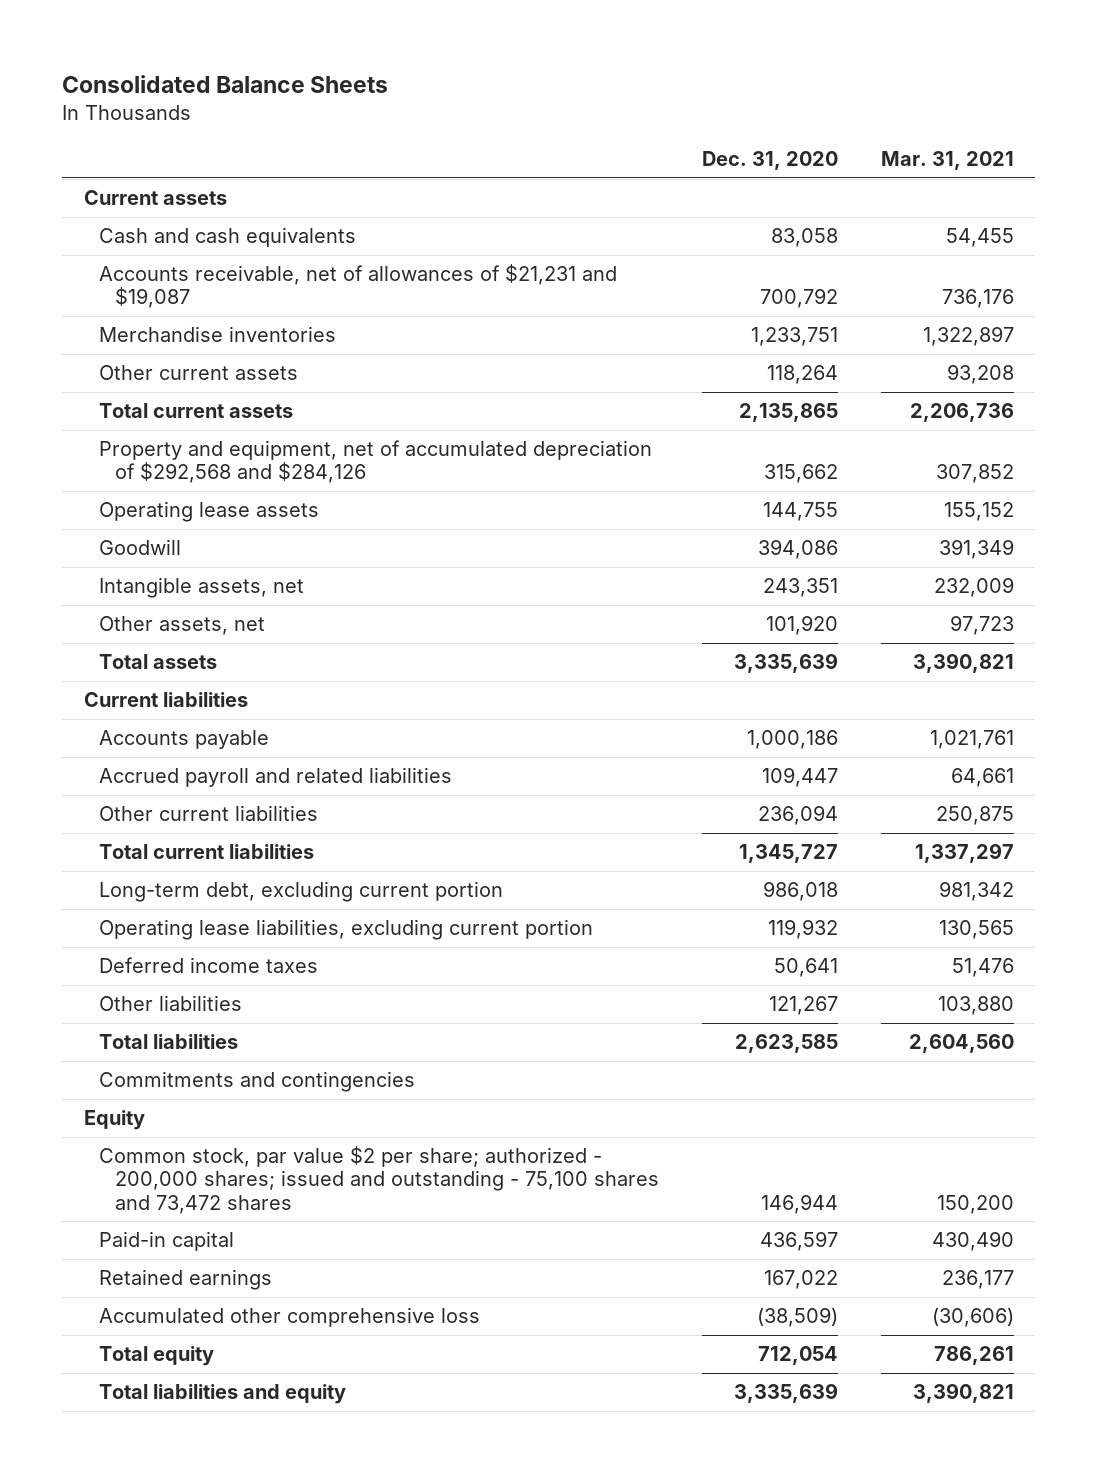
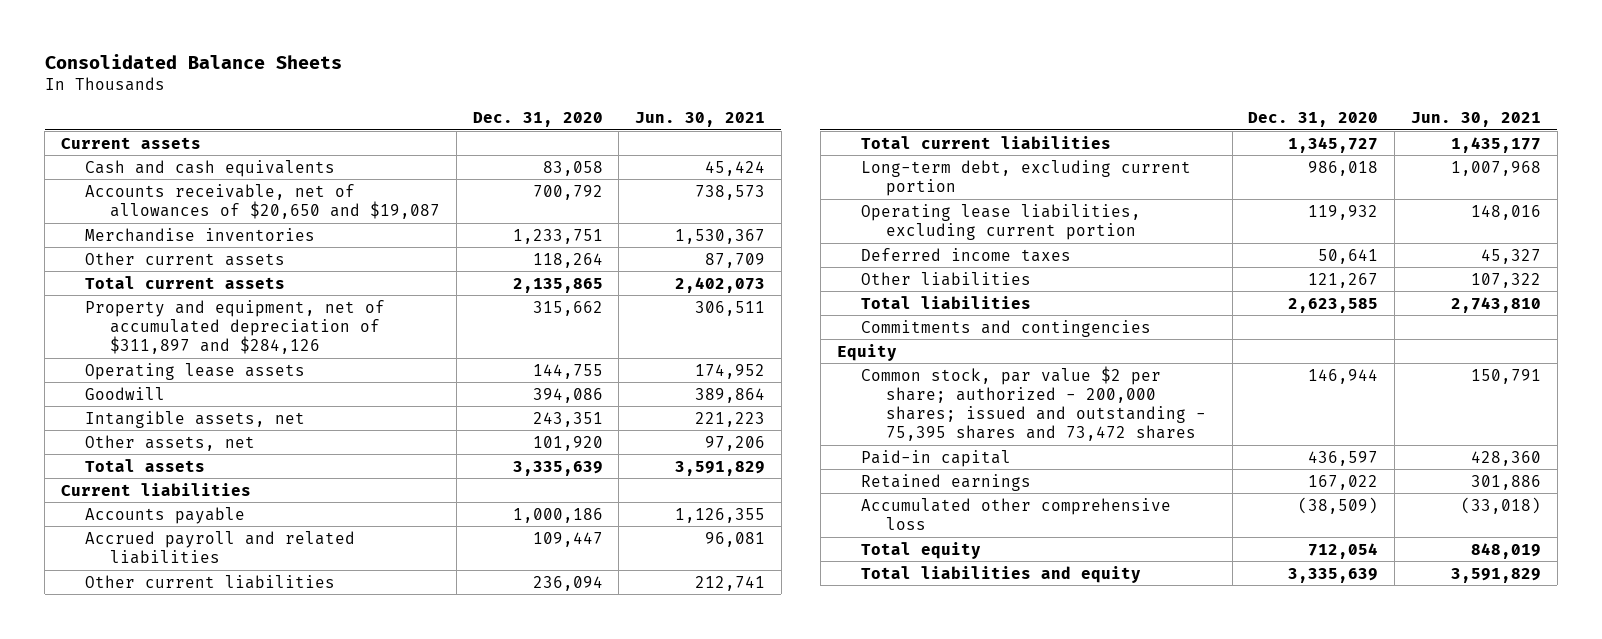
- | Dec. 31, 2020 | Mar. 31, 2021
+ | Dec. 31, 2020 | Jun. 30, 2021
- Accounts receivable, net of allowances of $21,231 and $19,087 | 700,792 | 736,176
+ Accounts receivable, net of allowances of $20,650 and $19,087 | 700,792 | 738,573
- Property and equipment, net of accumulated depreciation of $292,568 and $284,126 | 315,662 | 307,852
+ Property and equipment, net of accumulated depreciation of $311,897 and $284,126 | 315,662 | 306,511
- Common stock, par value $2 per share; authorized - 200,000 shares; issued and outstanding - 75,100 shares and 73,472 shares | 146,944 | 150,200
+ Common stock, par value $2 per share; authorized - 200,000 shares; issued and outstanding - 75,395 shares and 73,472 shares | 146,944 | 150,791

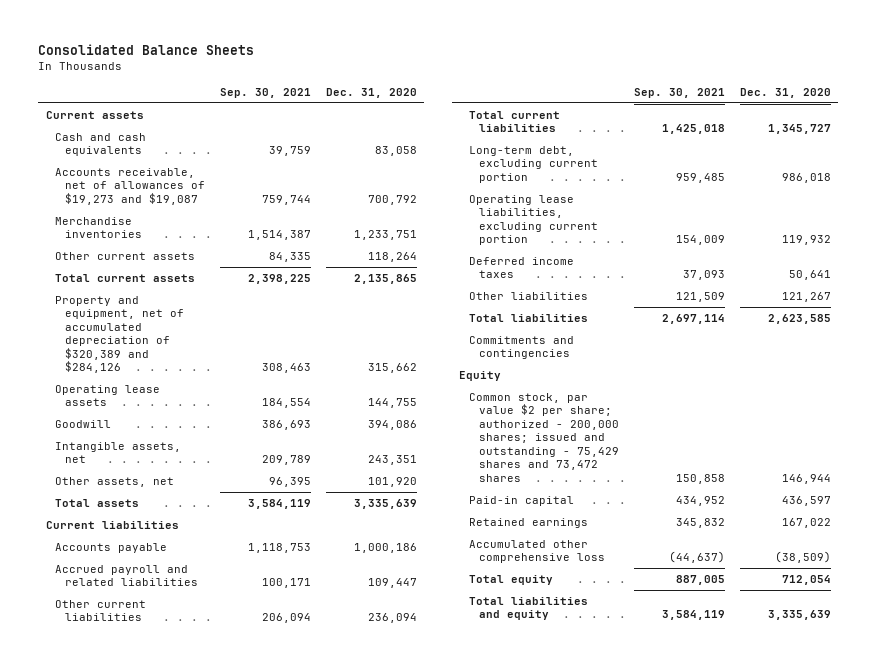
- | Dec. 31, 2020 | Jun. 30, 2021
+ | Sep. 30, 2021 | Dec. 31, 2020
- Accounts receivable, net of allowances of $20,650 and $19,087 | 700,792 | 738,573
+ Accounts receivable, net of allowances of $19,273 and $19,087 | 759,744 | 700,792
- Property and equipment, net of accumulated depreciation of $311,897 and $284,126 | 315,662 | 306,511
+ Property and equipment, net of accumulated depreciation of $320,389 and $284,126 | 308,463 | 315,662
- Common stock, par value $2 per share; authorized - 200,000 shares; issued and outstanding - 75,395 shares and 73,472 shares | 146,944 | 150,791
+ Common stock, par value $2 per share; authorized - 200,000 shares; issued and outstanding - 75,429 shares and 73,472 shares | 150,858 | 146,944

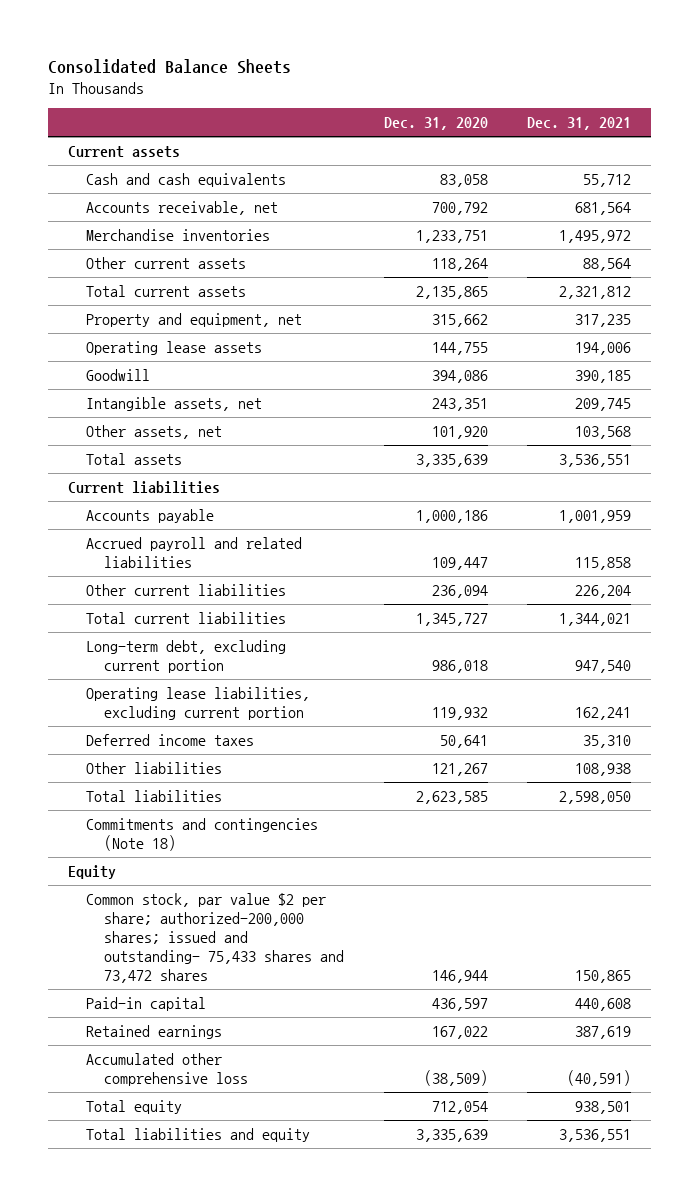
- | Sep. 30, 2021 | Dec. 31, 2020
+ | Dec. 31, 2020 | Dec. 31, 2021
- Accounts receivable, net of allowances of $19,273 and $19,087 | 759,744 | 700,792
+ Accounts receivable, net | 700,792 | 681,564
- Property and equipment, net of accumulated depreciation of $320,389 and $284,126 | 308,463 | 315,662
+ Property and equipment, net | 315,662 | 317,235
- Commitments and contingencies
+ Commitments and contingencies (Note 18)
- Common stock, par value $2 per share; authorized - 200,000 shares; issued and outstanding - 75,429 shares and 73,472 shares | 150,858 | 146,944
+ Common stock, par value $2 per share; authorized-200,000 shares; issued and outstanding- 75,433 shares and 73,472 shares | 146,944 | 150,865

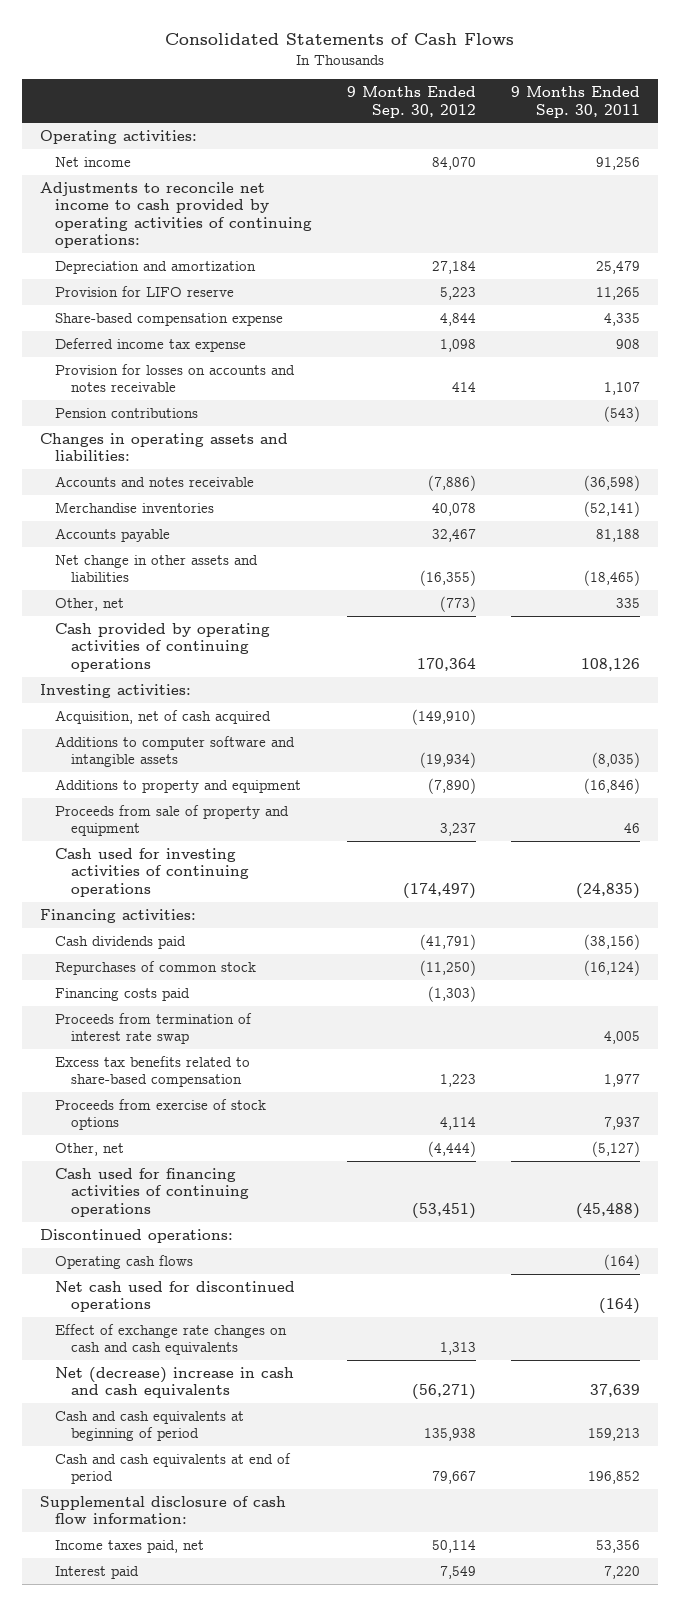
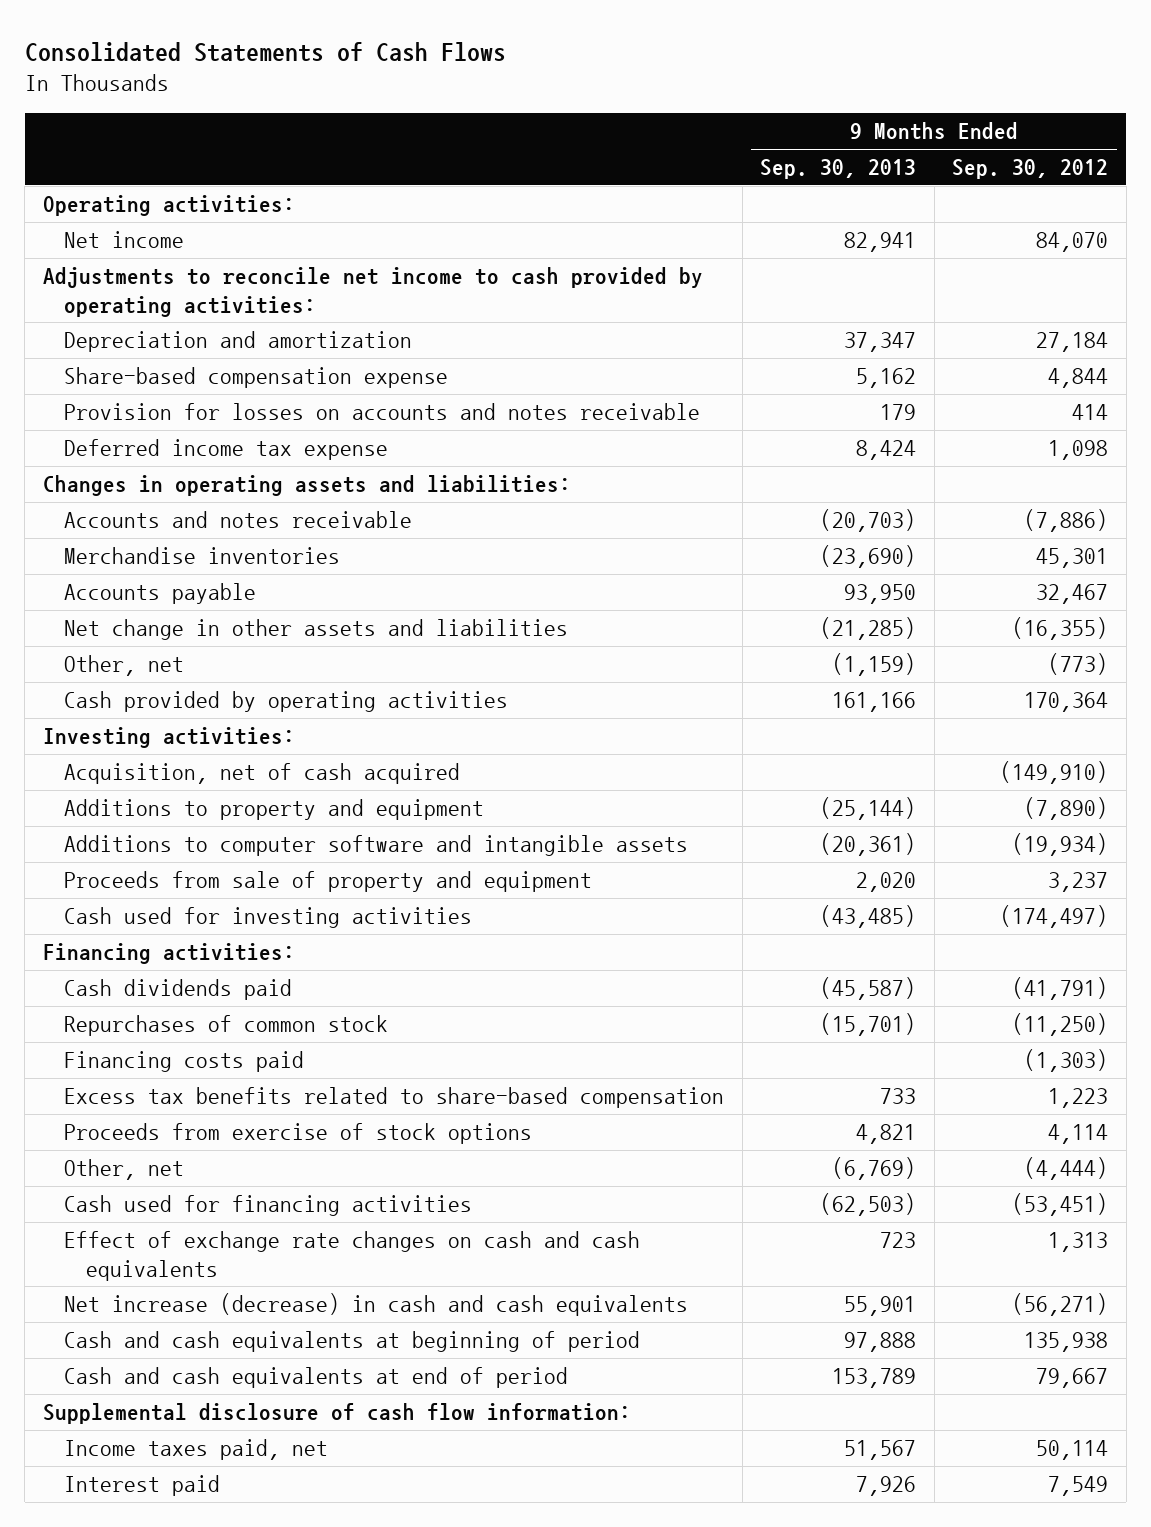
- | 9 Months Ended Sep. 30, 2012 | 9 Months Ended Sep. 30, 2011
+ | 9 Months Ended Sep. 30, 2013 | 9 Months Ended Sep. 30, 2012
- Adjustments to reconcile net income to cash provided by operating activities of continuing operations:
+ Adjustments to reconcile net income to cash provided by operating activities:
- Provision for LIFO reserve | 5,223 | 11,265
- Pension contributions | | (543)
moved down: Deferred income tax expense | 8,424 | 1,098
- Merchandise inventories | 40,078 | (52,141)
+ Merchandise inventories | (23,690) | 45,301
- Cash provided by operating activities of continuing operations | 170,364 | 108,126
+ Cash provided by operating activities | 161,166 | 170,364
moved down: Additions to computer software and intangible assets | (20,361) | (19,934)
- Cash used for investing activities of continuing operations | (174,497) | (24,835)
+ Cash used for investing activities | (43,485) | (174,497)
- Proceeds from termination of interest rate swap | | 4,005
- Cash used for financing activities of continuing operations | (53,451) | (45,488)
- Discontinued operations:
- Operating cash flows | | (164)
- Net cash used for discontinued operations | | (164)
+ Cash used for financing activities | (62,503) | (53,451)
- Net (decrease) increase in cash and cash equivalents | (56,271) | 37,639
+ Net increase (decrease) in cash and cash equivalents | 55,901 | (56,271)

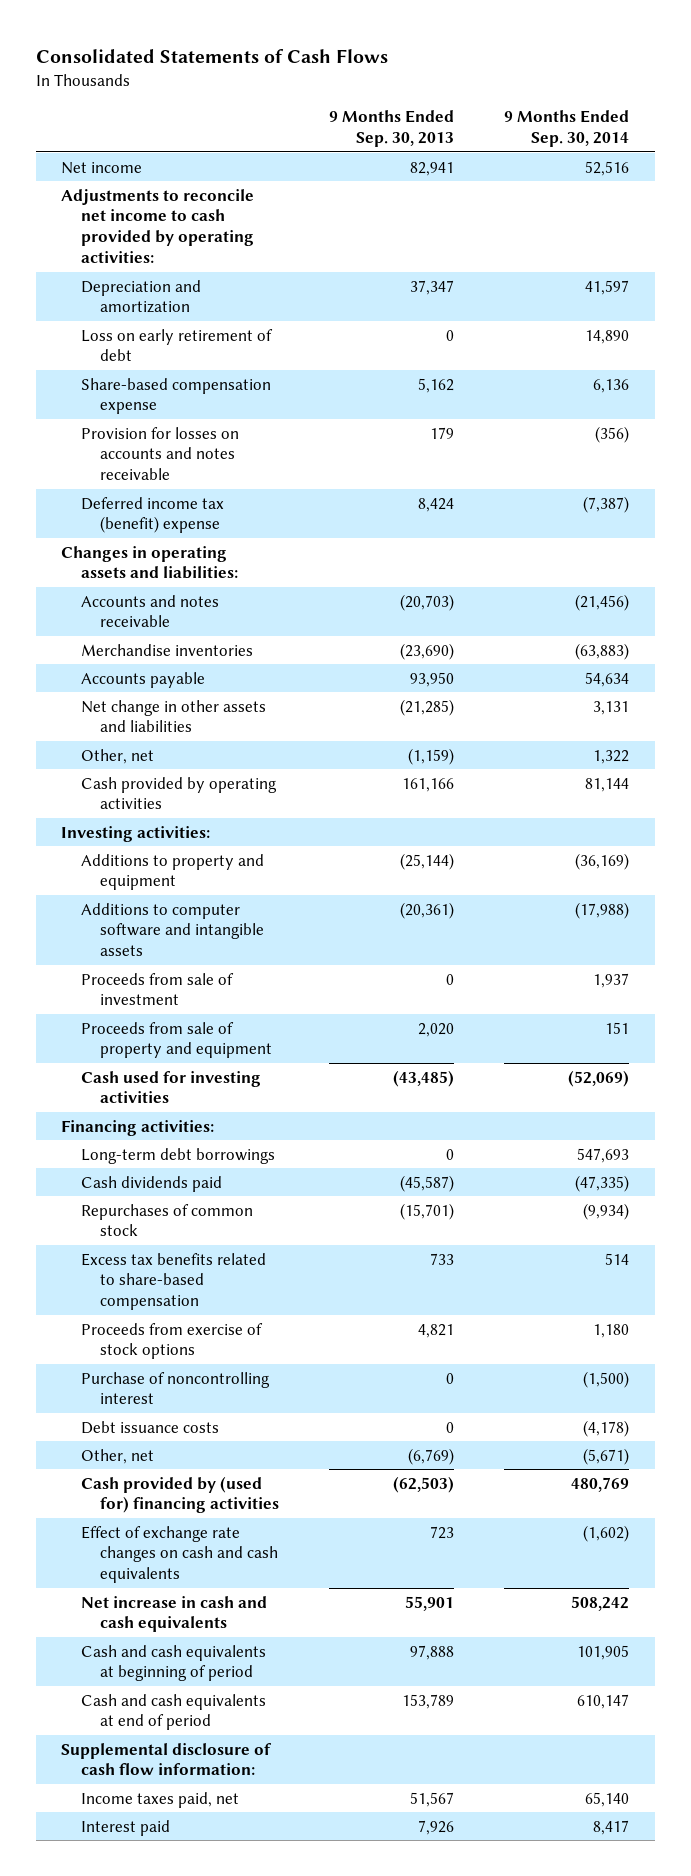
- | 9 Months Ended Sep. 30, 2013 | 9 Months Ended Sep. 30, 2012
+ | 9 Months Ended Sep. 30, 2013 | 9 Months Ended Sep. 30, 2014
- Operating activities:
+ Loss on early retirement of debt | 0 | 14,890
- Deferred income tax expense | 8,424 | 1,098
+ Deferred income tax (benefit) expense | 8,424 | (7,387)
- Acquisition, net of cash acquired | | (149,910)
+ Proceeds from sale of investment | 0 | 1,937
+ Long-term debt borrowings | 0 | 547,693
- Financing costs paid | | (1,303)
+ Purchase of noncontrolling interest | 0 | (1,500)
+ Debt issuance costs | 0 | (4,178)
- Cash used for financing activities | (62,503) | (53,451)
+ Cash provided by (used for) financing activities | (62,503) | 480,769
- Net increase (decrease) in cash and cash equivalents | 55,901 | (56,271)
+ Net increase in cash and cash equivalents | 55,901 | 508,242

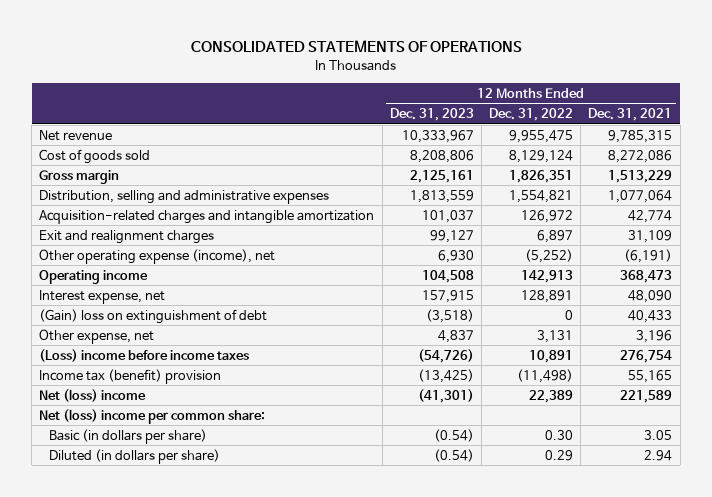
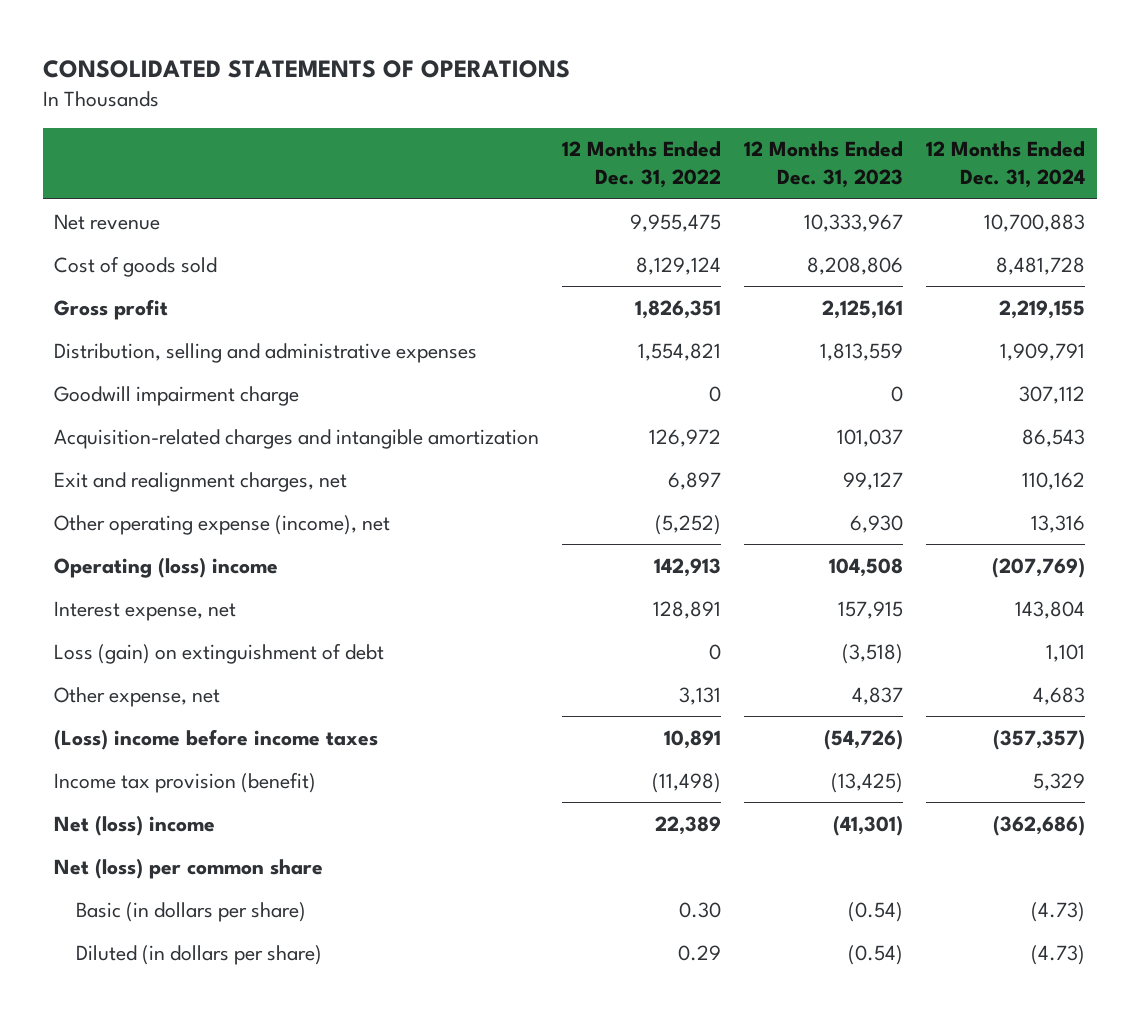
- | 12 Months Ended Dec. 31, 2023 | 12 Months Ended Dec. 31, 2022 | 12 Months Ended Dec. 31, 2021
+ | 12 Months Ended Dec. 31, 2022 | 12 Months Ended Dec. 31, 2023 | 12 Months Ended Dec. 31, 2024
- Gross margin | 2,125,161 | 1,826,351 | 1,513,229
+ Gross profit | 1,826,351 | 2,125,161 | 2,219,155
+ Goodwill impairment charge | 0 | 0 | 307,112
- Exit and realignment charges | 99,127 | 6,897 | 31,109
+ Exit and realignment charges, net | 6,897 | 99,127 | 110,162
- Operating income | 104,508 | 142,913 | 368,473
+ Operating (loss) income | 142,913 | 104,508 | (207,769)
- (Gain) loss on extinguishment of debt | (3,518) | 0 | 40,433
+ Loss (gain) on extinguishment of debt | 0 | (3,518) | 1,101
- Income tax (benefit) provision | (13,425) | (11,498) | 55,165
+ Income tax provision (benefit) | (11,498) | (13,425) | 5,329
- Net (loss) income per common share:
+ Net (loss) per common share

